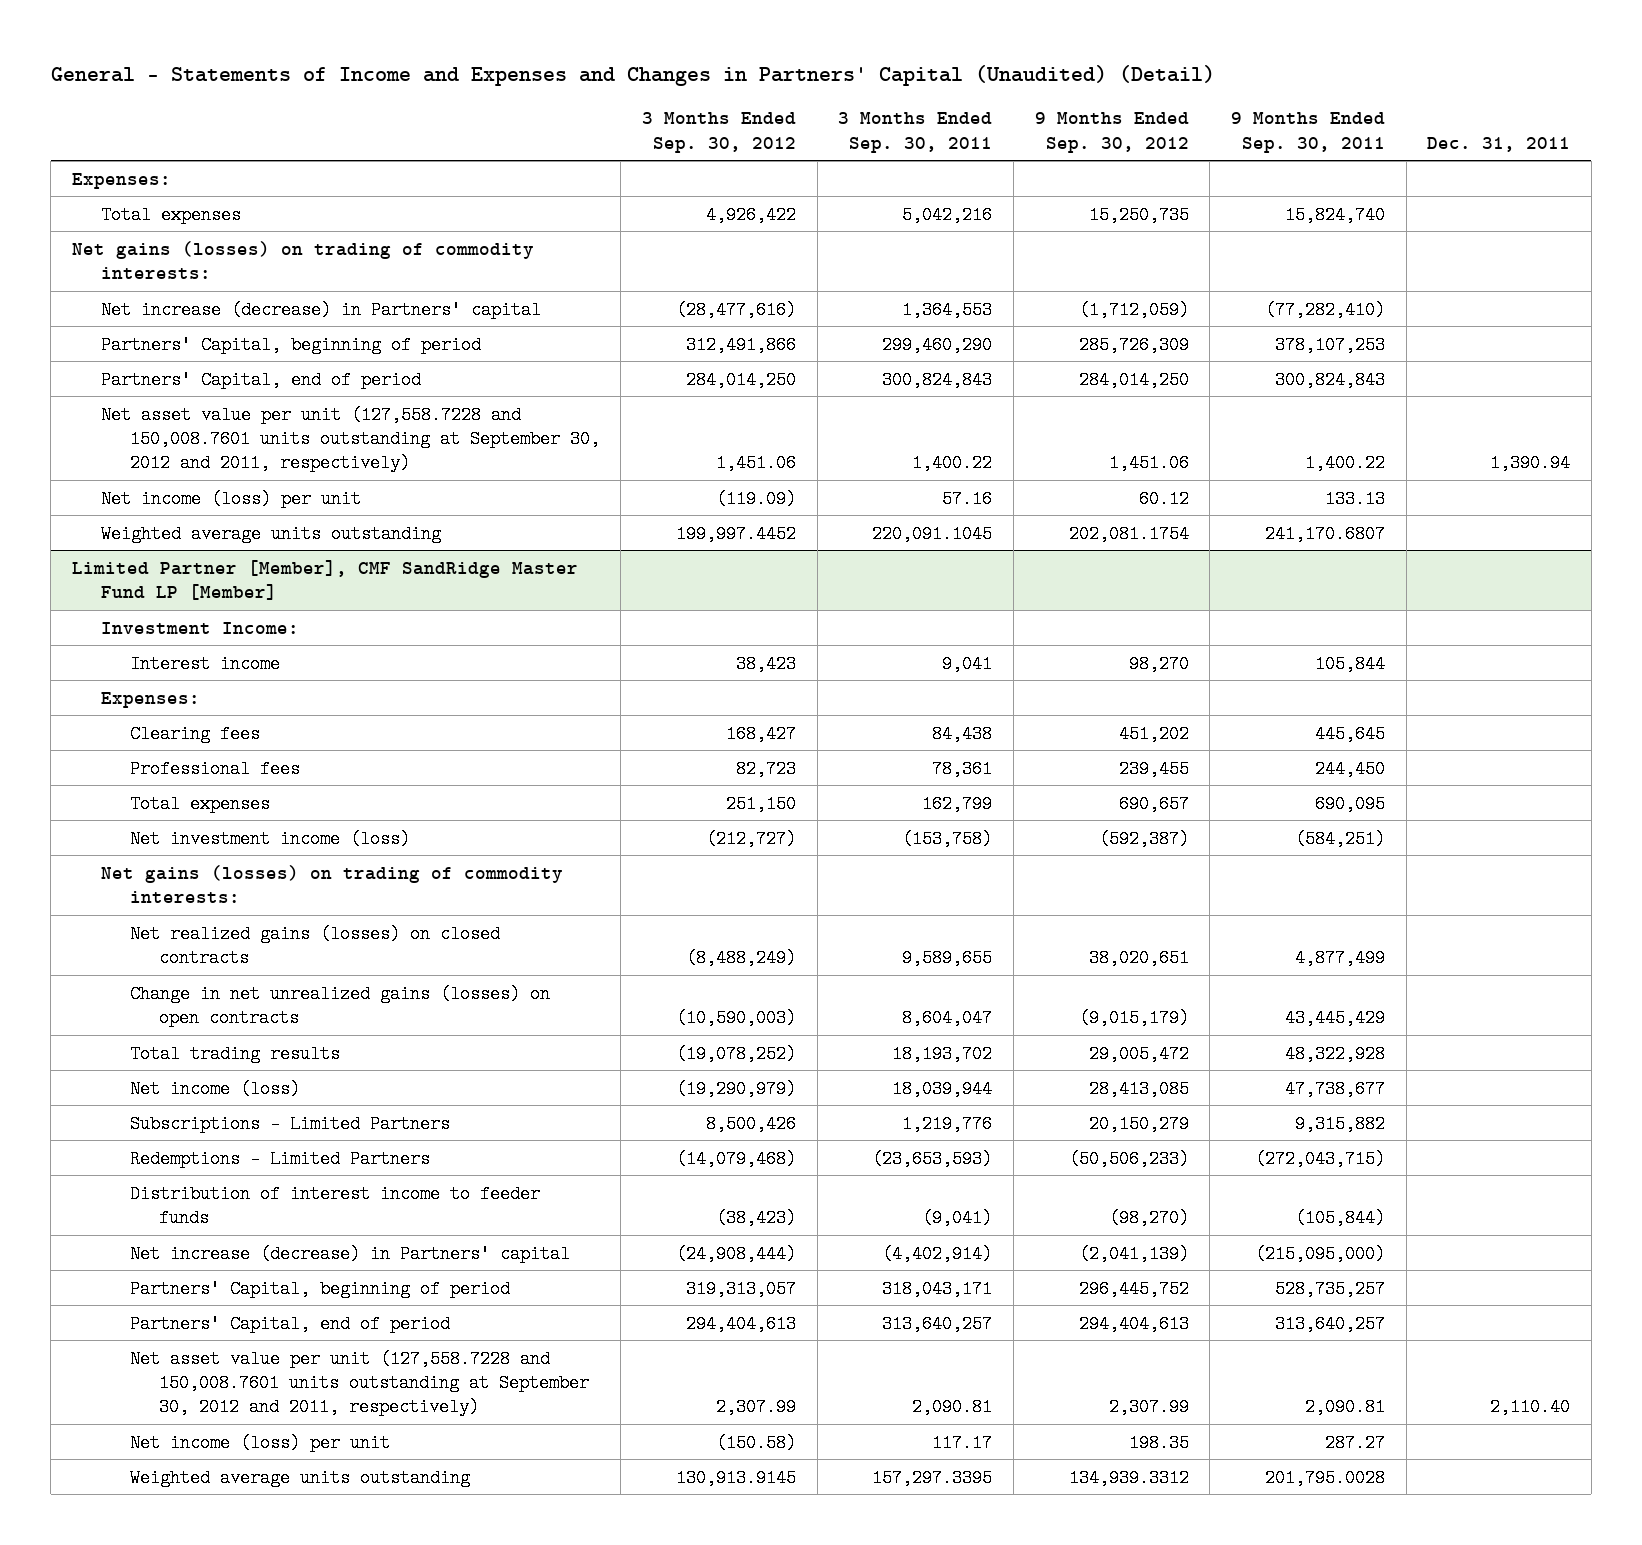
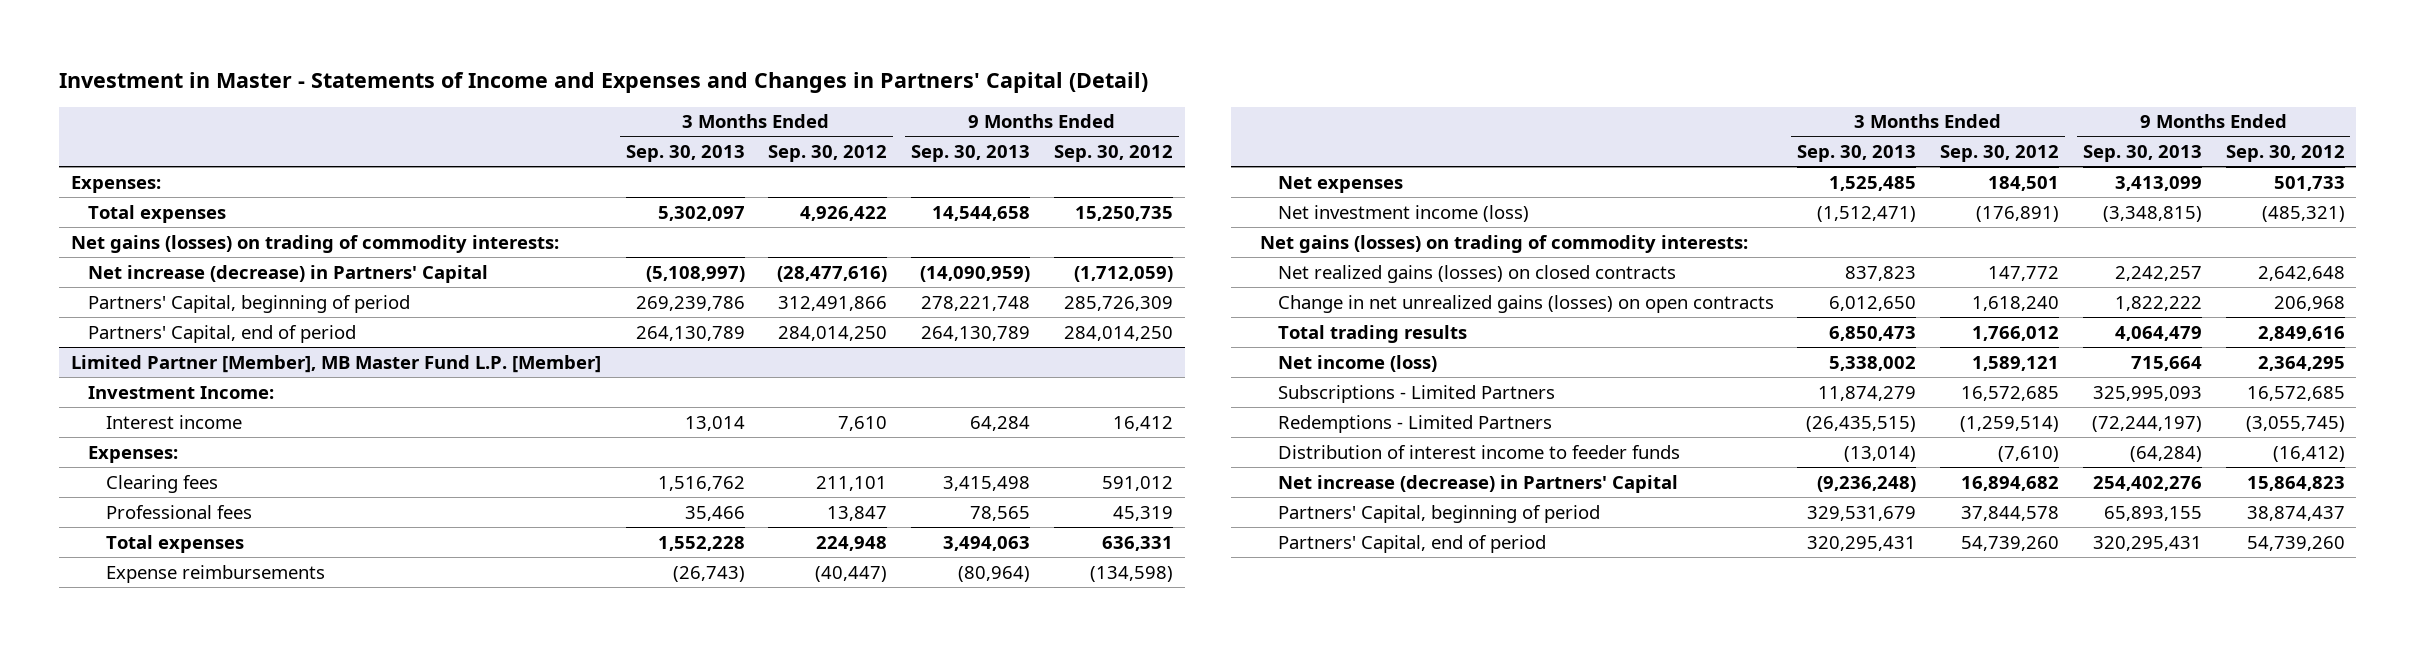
- General - Statements of Income and Expenses and Changes in Partners' Capital (Unaudited) (Detail)
+ Investment in Master - Statements of Income and Expenses and Changes in Partners' Capital (Detail)
- | 3 Months Ended Sep. 30, 2012 | 3 Months Ended Sep. 30, 2011 | 9 Months Ended Sep. 30, 2012 | 9 Months Ended Sep. 30, 2011 | Dec. 31, 2011
+ | 3 Months Ended Sep. 30, 2013 | 3 Months Ended Sep. 30, 2012 | 9 Months Ended Sep. 30, 2013 | 9 Months Ended Sep. 30, 2012
- Net increase (decrease) in Partners' capital | (28,477,616) | 1,364,553 | (1,712,059) | (77,282,410) |
+ Net increase (decrease) in Partners' Capital | (5,108,997) | (28,477,616) | (14,090,959) | (1,712,059)
- Net asset value per unit (127,558.7228 and 150,008.7601 units outstanding at September 30, 2012 and 2011, respectively) | 1,451.06 | 1,400.22 | 1,451.06 | 1,400.22 | 1,390.94
- Net income (loss) per unit | (119.09) | 57.16 | 60.12 | 133.13 |
- Weighted average units outstanding | 199,997.4452 | 220,091.1045 | 202,081.1754 | 241,170.6807 |
- Limited Partner [Member], CMF SandRidge Master Fund LP [Member]
+ Limited Partner [Member], MB Master Fund L.P. [Member]
- Interest income | 38,423 | 9,041 | 98,270 | 105,844 |
+ Interest income | 13,014 | 7,610 | 64,284 | 16,412
- Clearing fees | 168,427 | 84,438 | 451,202 | 445,645 |
- Professional fees | 82,723 | 78,361 | 239,455 | 244,450 |
- Total expenses | 251,150 | 162,799 | 690,657 | 690,095 |
- Net investment income (loss) | (212,727) | (153,758) | (592,387) | (584,251) |
+ Clearing fees | 1,516,762 | 211,101 | 3,415,498 | 591,012
+ Professional fees | 35,466 | 13,847 | 78,565 | 45,319
+ Total expenses | 1,552,228 | 224,948 | 3,494,063 | 636,331
+ Expense reimbursements | (26,743) | (40,447) | (80,964) | (134,598)
+ Net expenses | 1,525,485 | 184,501 | 3,413,099 | 501,733
+ Net investment income (loss) | (1,512,471) | (176,891) | (3,348,815) | (485,321)
- Net realized gains (losses) on closed contracts | (8,488,249) | 9,589,655 | 38,020,651 | 4,877,499 |
- Change in net unrealized gains (losses) on open contracts | (10,590,003) | 8,604,047 | (9,015,179) | 43,445,429 |
- Total trading results | (19,078,252) | 18,193,702 | 29,005,472 | 48,322,928 |
- Net income (loss) | (19,290,979) | 18,039,944 | 28,413,085 | 47,738,677 |
- Subscriptions - Limited Partners | 8,500,426 | 1,219,776 | 20,150,279 | 9,315,882 |
- Redemptions - Limited Partners | (14,079,468) | (23,653,593) | (50,506,233) | (272,043,715) |
- Distribution of interest income to feeder funds | (38,423) | (9,041) | (98,270) | (105,844) |
- Net increase (decrease) in Partners' capital | (24,908,444) | (4,402,914) | (2,041,139) | (215,095,000) |
- Partners' Capital, beginning of period | 319,313,057 | 318,043,171 | 296,445,752 | 528,735,257 |
- Partners' Capital, end of period | 294,404,613 | 313,640,257 | 294,404,613 | 313,640,257 |
- Net asset value per unit (127,558.7228 and 150,008.7601 units outstanding at September 30, 2012 and 2011, respectively) | 2,307.99 | 2,090.81 | 2,307.99 | 2,090.81 | 2,110.40
- Net income (loss) per unit | (150.58) | 117.17 | 198.35 | 287.27 |
- Weighted average units outstanding | 130,913.9145 | 157,297.3395 | 134,939.3312 | 201,795.0028 |
+ Net realized gains (losses) on closed contracts | 837,823 | 147,772 | 2,242,257 | 2,642,648
+ Change in net unrealized gains (losses) on open contracts | 6,012,650 | 1,618,240 | 1,822,222 | 206,968
+ Total trading results | 6,850,473 | 1,766,012 | 4,064,479 | 2,849,616
+ Net income (loss) | 5,338,002 | 1,589,121 | 715,664 | 2,364,295
+ Subscriptions - Limited Partners | 11,874,279 | 16,572,685 | 325,995,093 | 16,572,685
+ Redemptions - Limited Partners | (26,435,515) | (1,259,514) | (72,244,197) | (3,055,745)
+ Distribution of interest income to feeder funds | (13,014) | (7,610) | (64,284) | (16,412)
+ Net increase (decrease) in Partners' Capital | (9,236,248) | 16,894,682 | 254,402,276 | 15,864,823
+ Partners' Capital, beginning of period | 329,531,679 | 37,844,578 | 65,893,155 | 38,874,437
+ Partners' Capital, end of period | 320,295,431 | 54,739,260 | 320,295,431 | 54,739,260

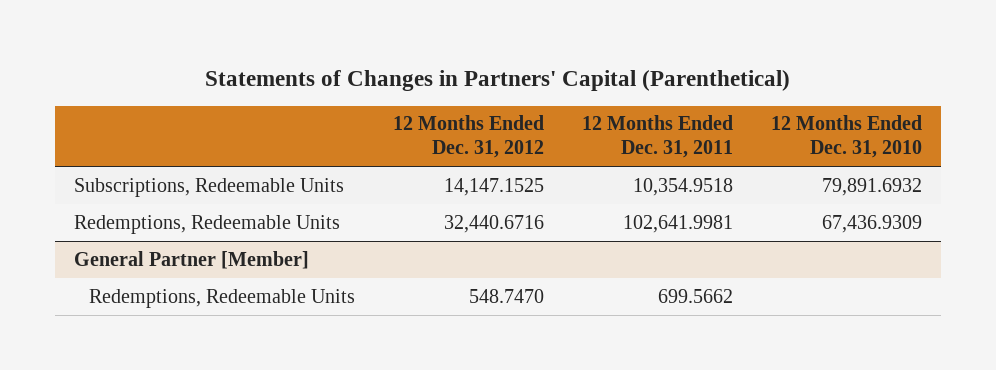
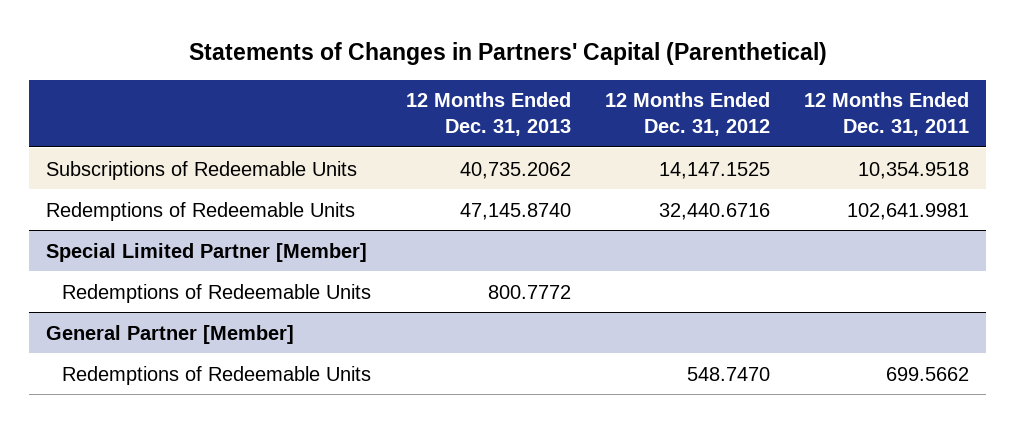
- | 12 Months Ended Dec. 31, 2012 | 12 Months Ended Dec. 31, 2011 | 12 Months Ended Dec. 31, 2010
+ | 12 Months Ended Dec. 31, 2013 | 12 Months Ended Dec. 31, 2012 | 12 Months Ended Dec. 31, 2011
- Subscriptions, Redeemable Units | 14,147.1525 | 10,354.9518 | 79,891.6932
- Redemptions, Redeemable Units | 32,440.6716 | 102,641.9981 | 67,436.9309
+ Subscriptions of Redeemable Units | 40,735.2062 | 14,147.1525 | 10,354.9518
+ Redemptions of Redeemable Units | 47,145.8740 | 32,440.6716 | 102,641.9981
+ Special Limited Partner [Member]
+ Redemptions of Redeemable Units | 800.7772 | |
@ General Partner [Member]
- Redemptions, Redeemable Units | 548.7470 | 699.5662 |
+ Redemptions of Redeemable Units | | 548.7470 | 699.5662

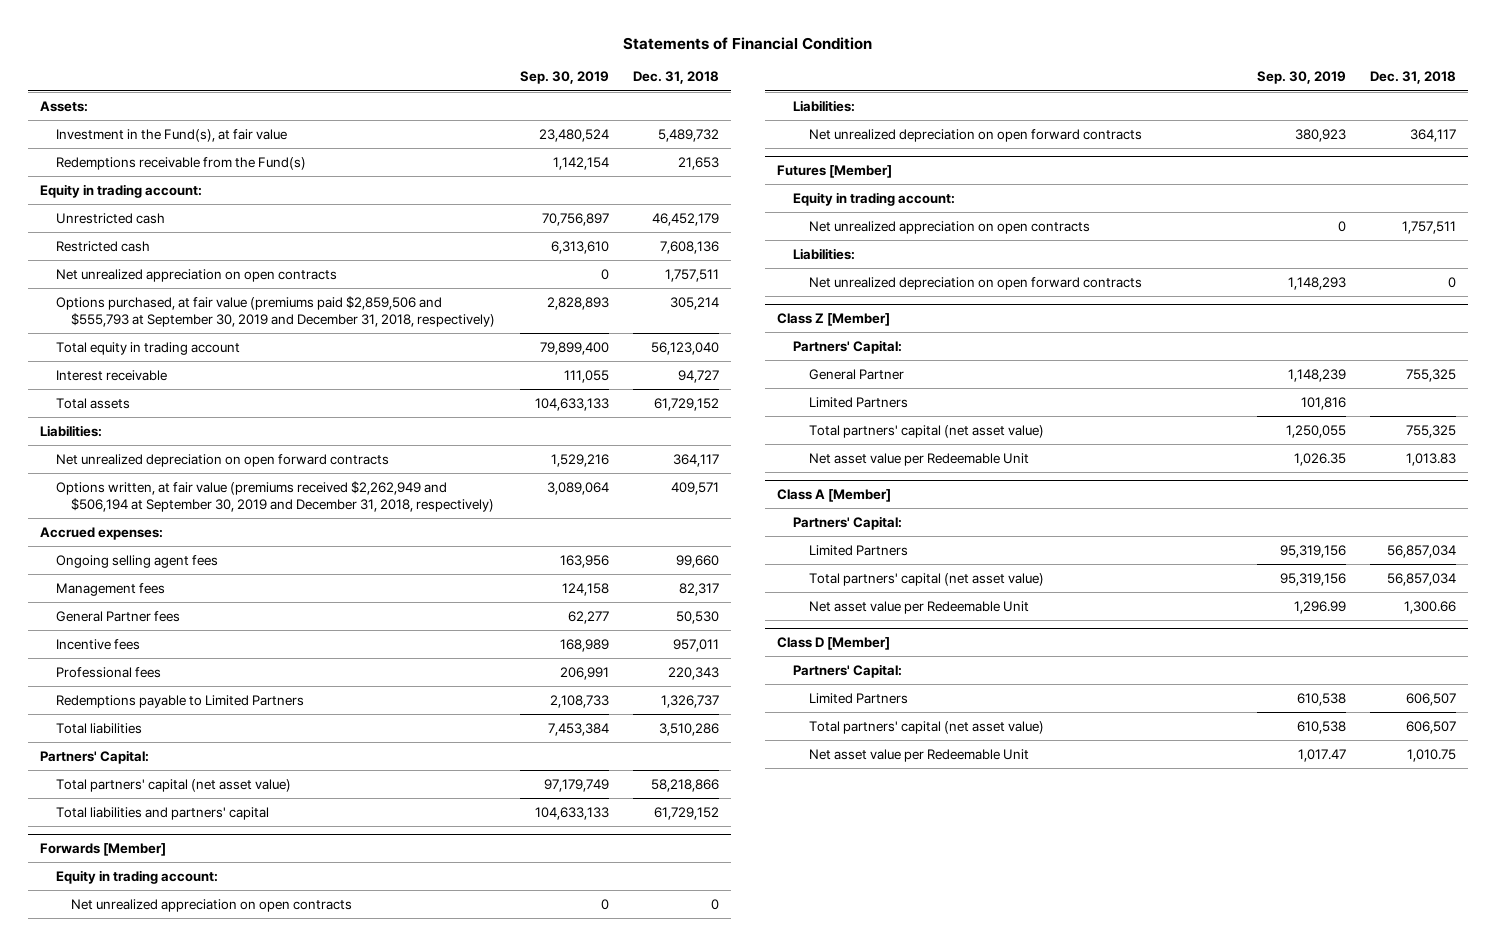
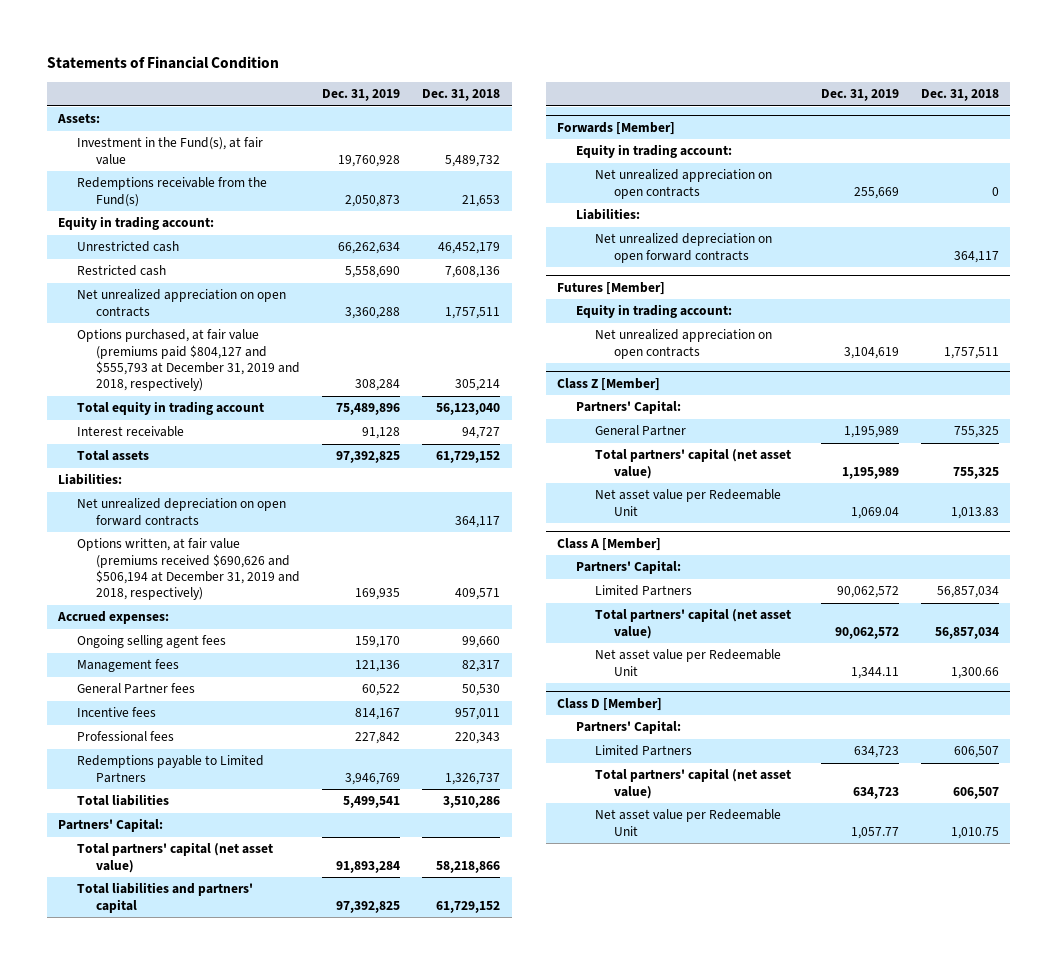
- | Sep. 30, 2019 | Dec. 31, 2018
+ | Dec. 31, 2019 | Dec. 31, 2018
- Options purchased, at fair value (premiums paid $2,859,506 and $555,793 at September 30, 2019 and December 31, 2018, respectively) | 2,828,893 | 305,214
+ Options purchased, at fair value (premiums paid $804,127 and $555,793 at December 31, 2019 and 2018, respectively) | 308,284 | 305,214
- Options written, at fair value (premiums received $2,262,949 and $506,194 at September 30, 2019 and December 31, 2018, respectively) | 3,089,064 | 409,571
+ Options written, at fair value (premiums received $690,626 and $506,194 at December 31, 2019 and 2018, respectively) | 169,935 | 409,571
@ Futures [Member]
- Liabilities:
- Net unrealized depreciation on open forward contracts | 1,148,293 | 0
@ Class Z [Member]
- Limited Partners | 101,816 |

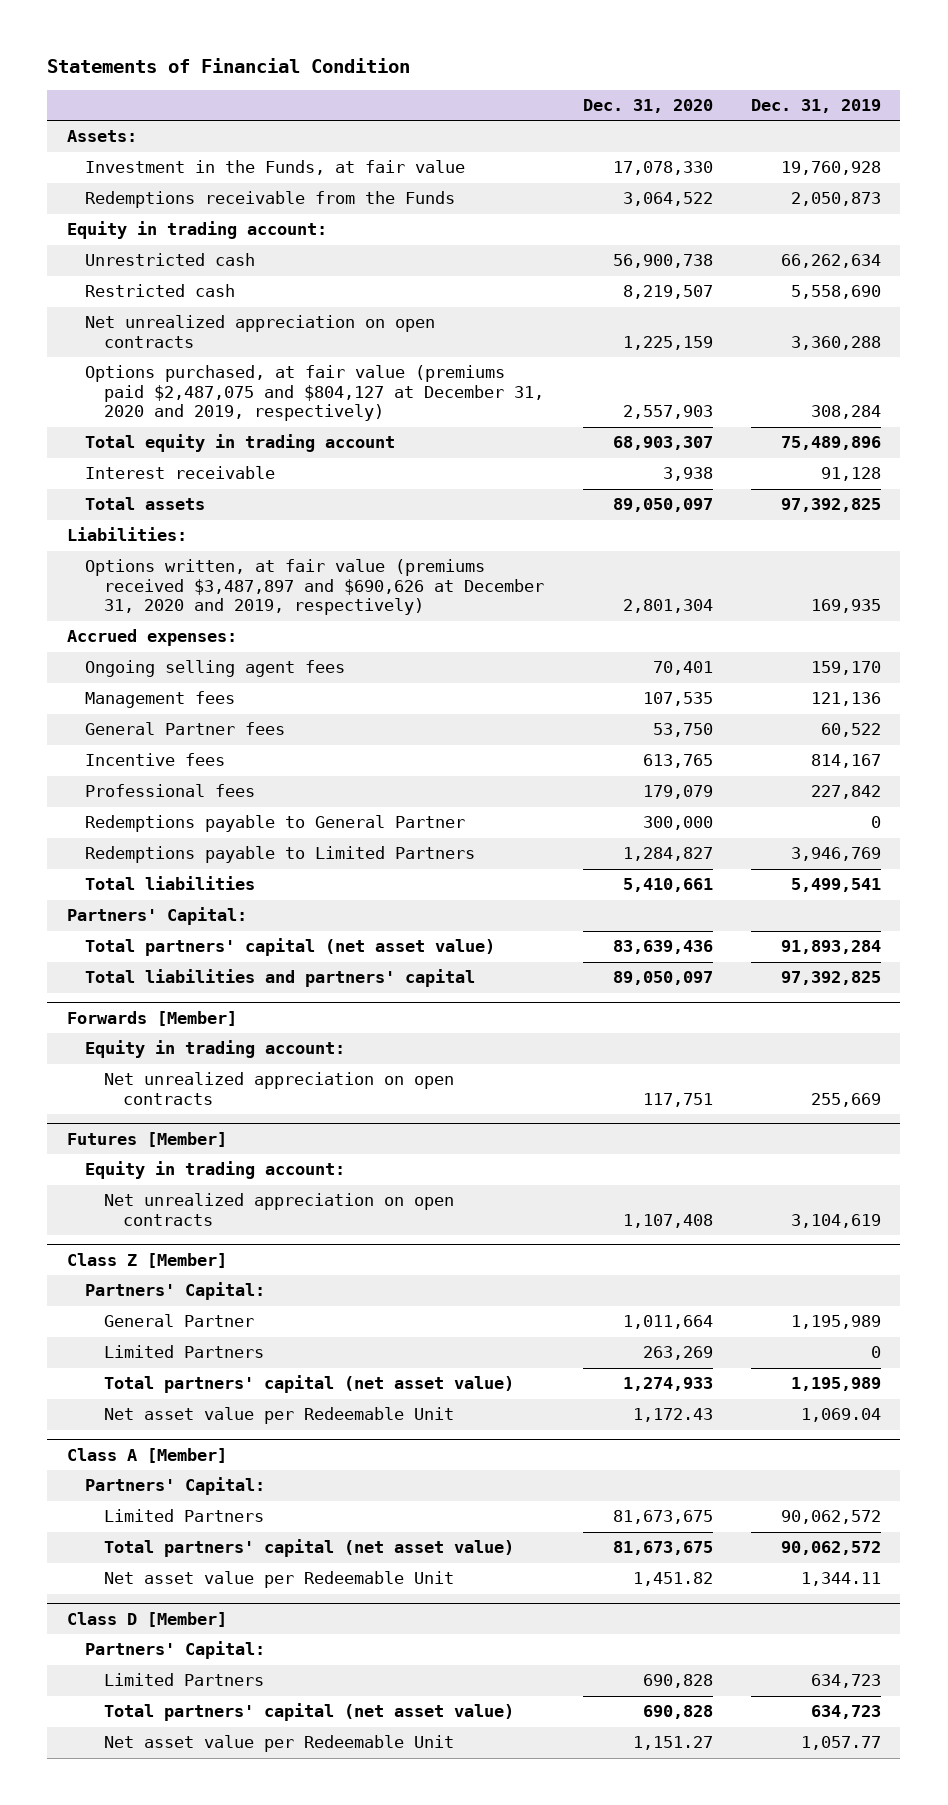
- | Dec. 31, 2019 | Dec. 31, 2018
+ | Dec. 31, 2020 | Dec. 31, 2019
- Investment in the Fund(s), at fair value | 19,760,928 | 5,489,732
- Redemptions receivable from the Fund(s) | 2,050,873 | 21,653
+ Investment in the Funds, at fair value | 17,078,330 | 19,760,928
+ Redemptions receivable from the Funds | 3,064,522 | 2,050,873
- Options purchased, at fair value (premiums paid $804,127 and $555,793 at December 31, 2019 and 2018, respectively) | 308,284 | 305,214
+ Options purchased, at fair value (premiums paid $2,487,075 and $804,127 at December 31, 2020 and 2019, respectively) | 2,557,903 | 308,284
- Net unrealized depreciation on open forward contracts | | 364,117
- Options written, at fair value (premiums received $690,626 and $506,194 at December 31, 2019 and 2018, respectively) | 169,935 | 409,571
+ Options written, at fair value (premiums received $3,487,897 and $690,626 at December 31, 2020 and 2019, respectively) | 2,801,304 | 169,935
+ Redemptions payable to General Partner | 300,000 | 0
@ Forwards [Member]
- Liabilities:
- Net unrealized depreciation on open forward contracts | | 364,117
@ Class Z [Member]
+ Limited Partners | 263,269 | 0

